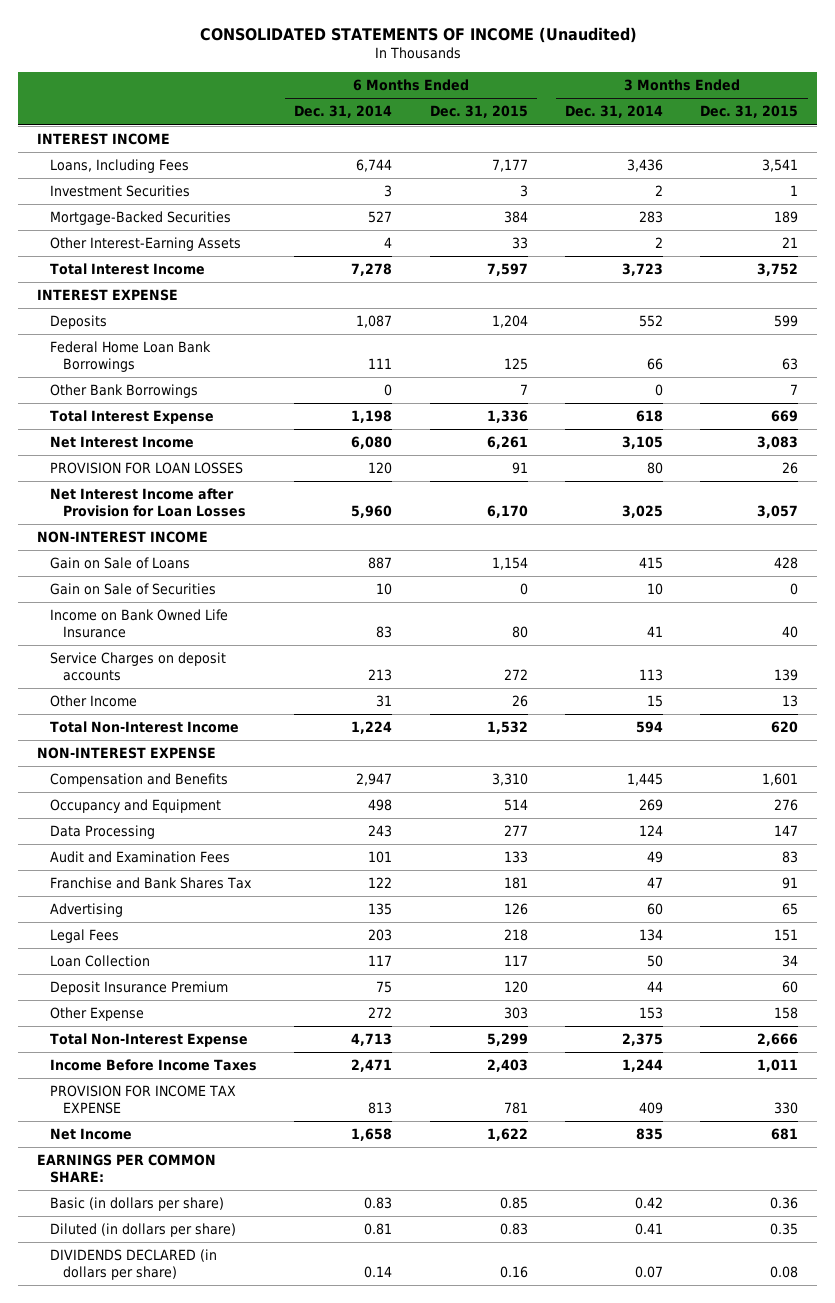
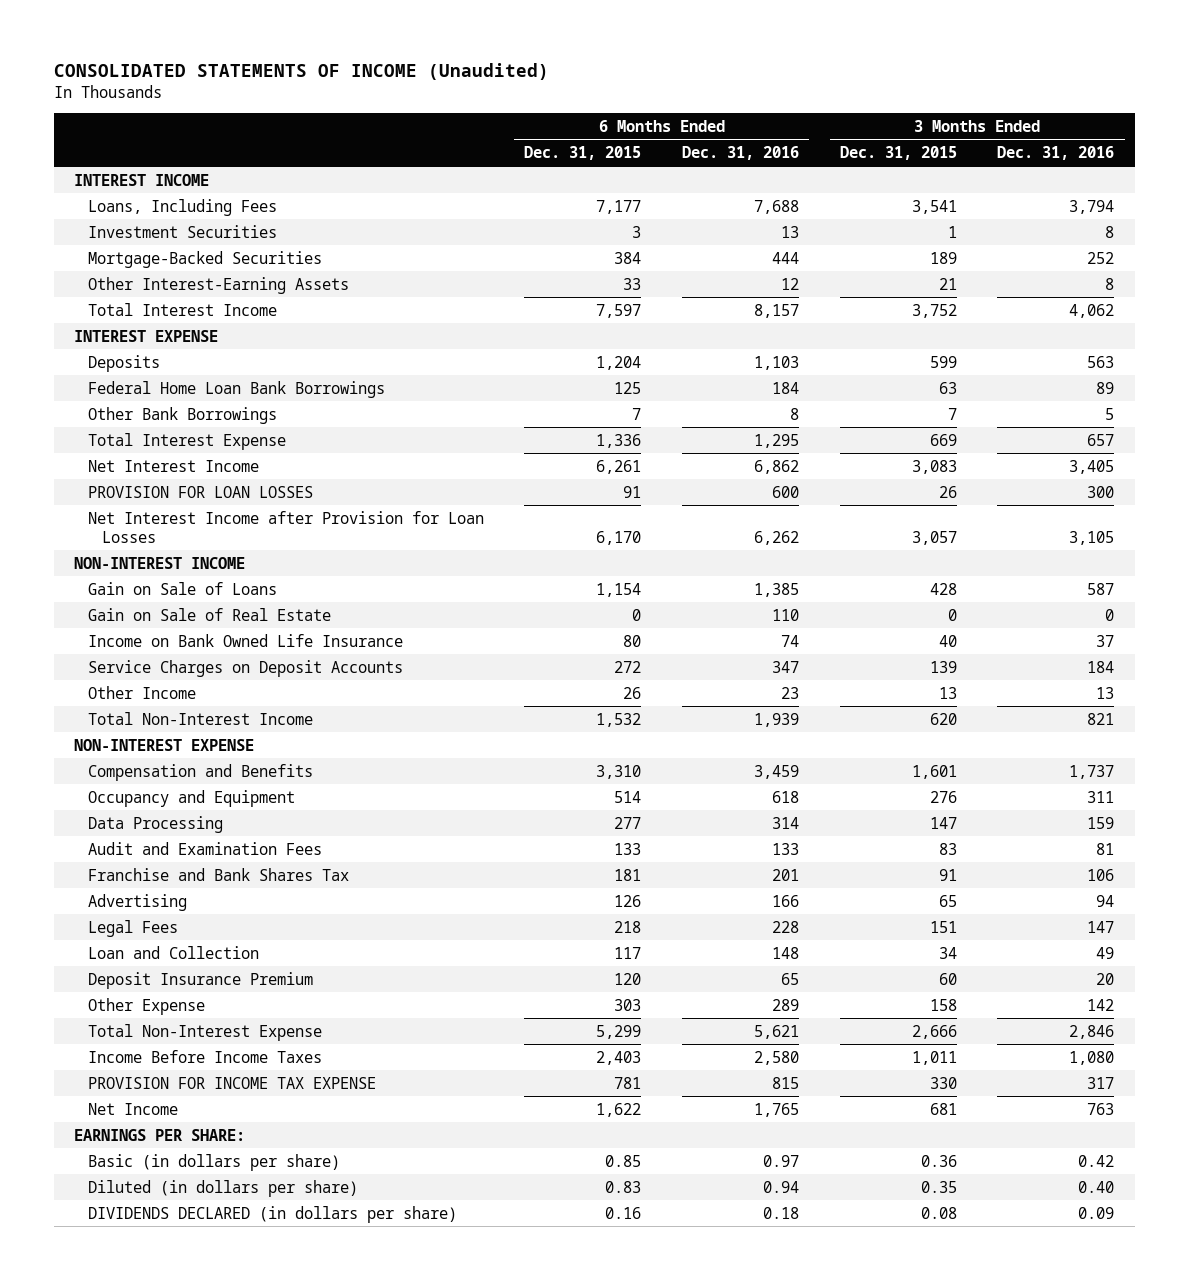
- | 6 Months Ended Dec. 31, 2014 | 6 Months Ended Dec. 31, 2015 | 3 Months Ended Dec. 31, 2014 | 3 Months Ended Dec. 31, 2015
+ | 6 Months Ended Dec. 31, 2015 | 6 Months Ended Dec. 31, 2016 | 3 Months Ended Dec. 31, 2015 | 3 Months Ended Dec. 31, 2016
- Gain on Sale of Securities | 10 | 0 | 10 | 0
+ Gain on Sale of Real Estate | 0 | 110 | 0 | 0
- Service Charges on deposit accounts | 213 | 272 | 113 | 139
+ Service Charges on Deposit Accounts | 272 | 347 | 139 | 184
- Loan Collection | 117 | 117 | 50 | 34
+ Loan and Collection | 117 | 148 | 34 | 49
- EARNINGS PER COMMON SHARE:
+ EARNINGS PER SHARE:

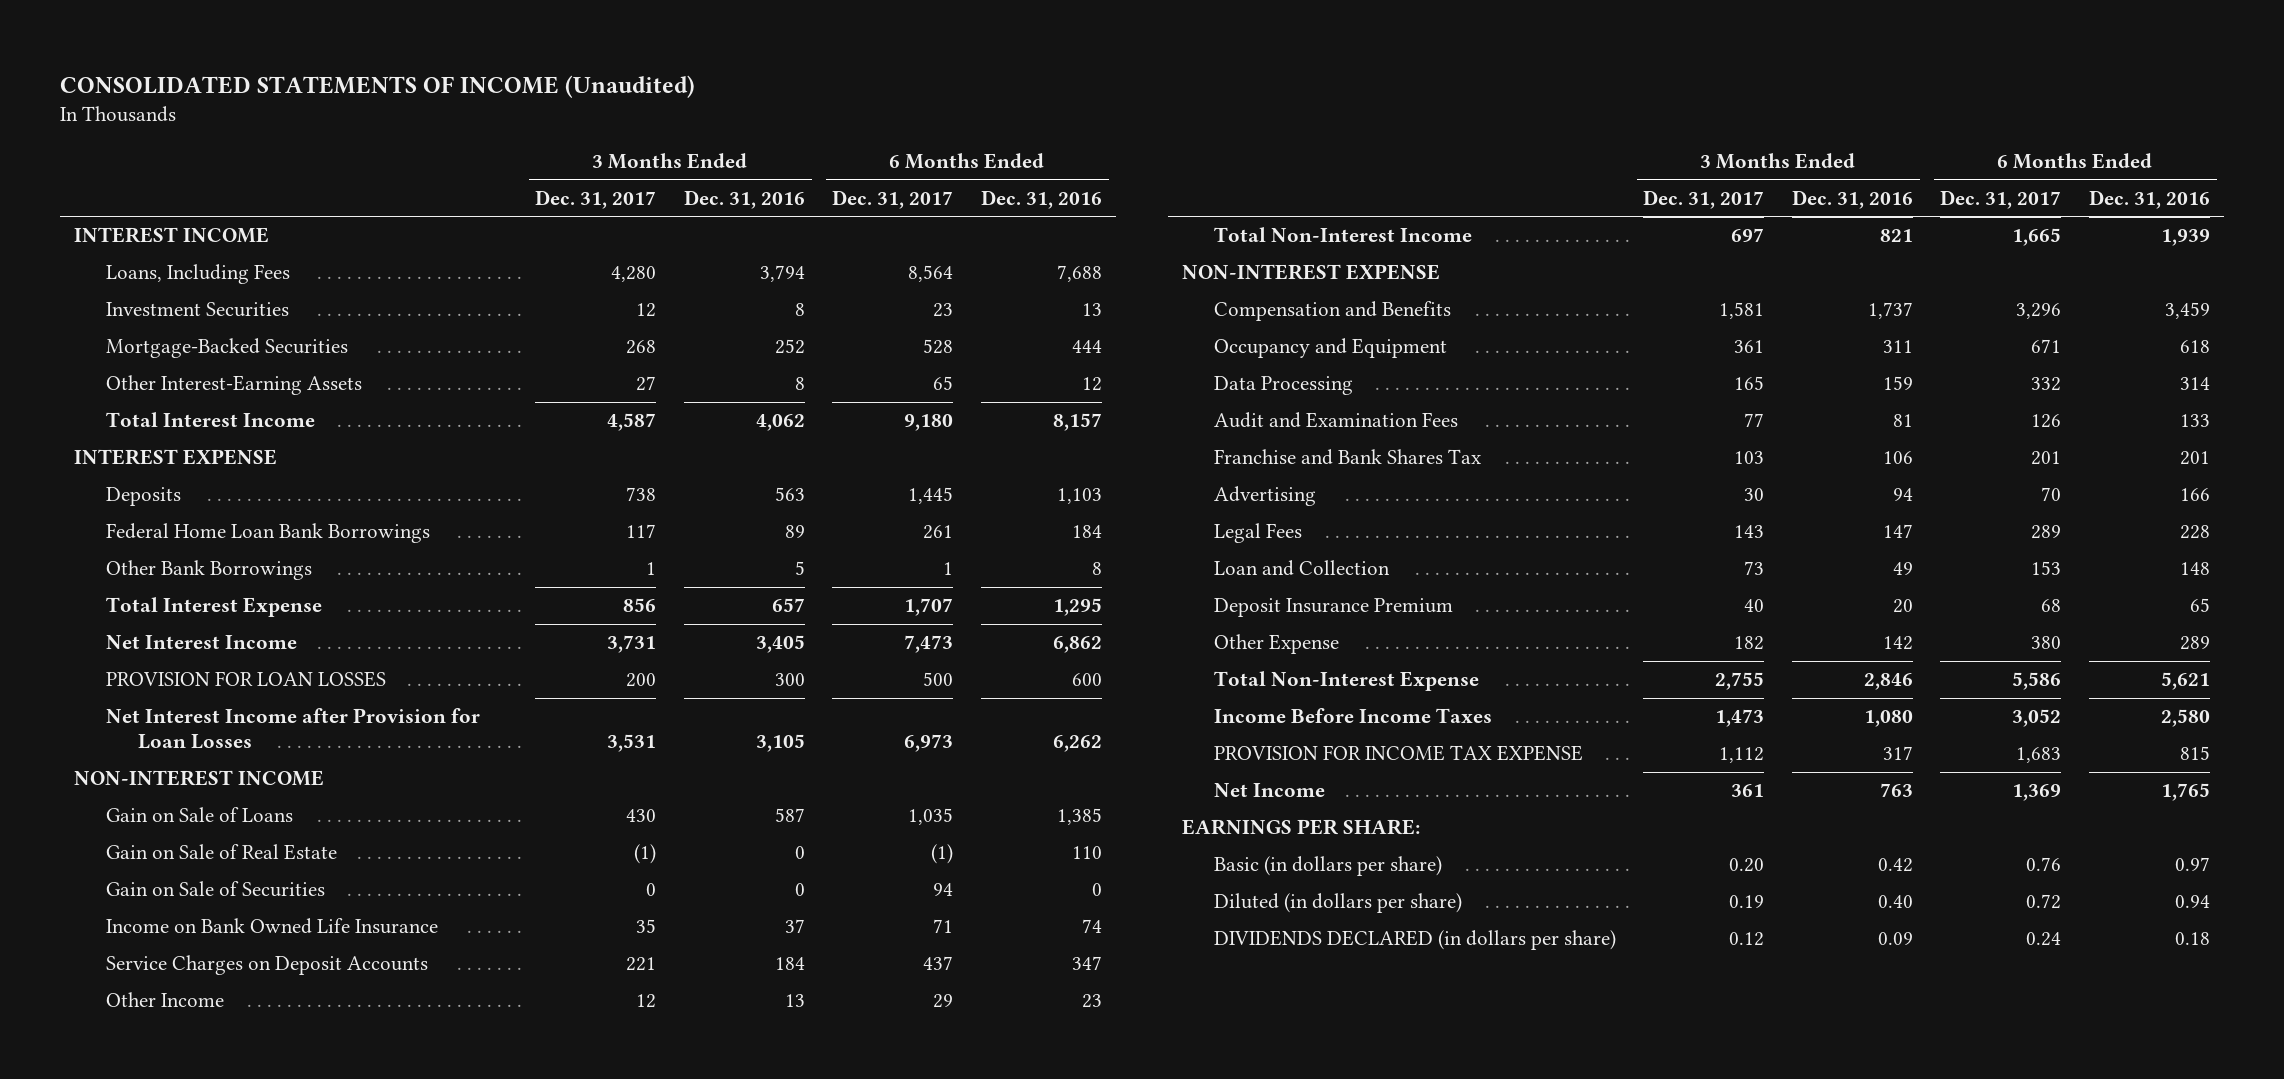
- | 6 Months Ended Dec. 31, 2015 | 6 Months Ended Dec. 31, 2016 | 3 Months Ended Dec. 31, 2015 | 3 Months Ended Dec. 31, 2016
+ | 3 Months Ended Dec. 31, 2017 | 3 Months Ended Dec. 31, 2016 | 6 Months Ended Dec. 31, 2017 | 6 Months Ended Dec. 31, 2016
+ Gain on Sale of Securities | 0 | 0 | 94 | 0

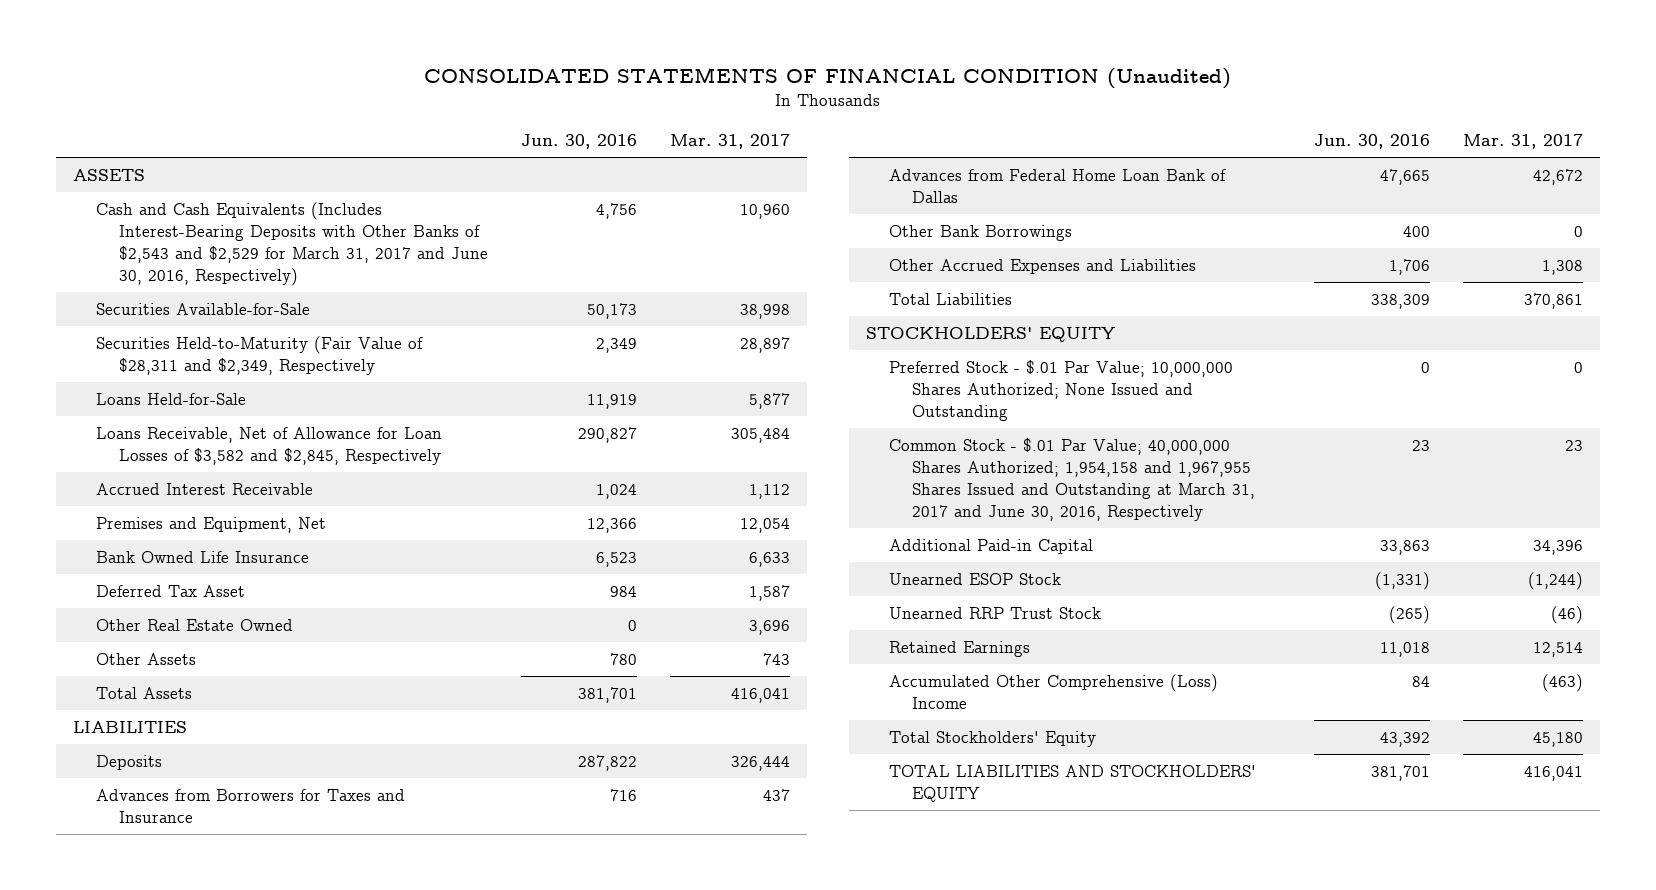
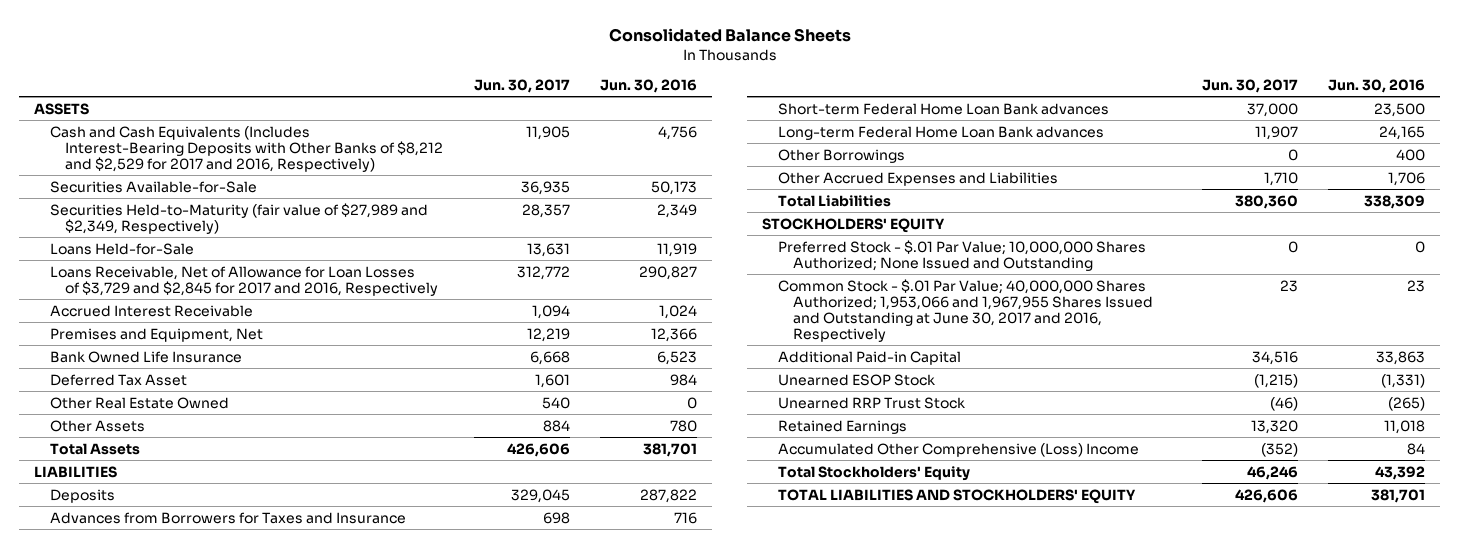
- CONSOLIDATED STATEMENTS OF FINANCIAL CONDITION (Unaudited)
+ Consolidated Balance Sheets
- | Jun. 30, 2016 | Mar. 31, 2017
+ | Jun. 30, 2017 | Jun. 30, 2016
- Cash and Cash Equivalents (Includes Interest-Bearing Deposits with Other Banks of $2,543 and $2,529 for March 31, 2017 and June 30, 2016, Respectively) | 4,756 | 10,960
+ Cash and Cash Equivalents (Includes Interest-Bearing Deposits with Other Banks of $8,212 and $2,529 for 2017 and 2016, Respectively) | 11,905 | 4,756
- Securities Held-to-Maturity (Fair Value of $28,311 and $2,349, Respectively | 2,349 | 28,897
+ Securities Held-to-Maturity (fair value of $27,989 and $2,349, Respectively) | 28,357 | 2,349
- Loans Receivable, Net of Allowance for Loan Losses of $3,582 and $2,845, Respectively | 290,827 | 305,484
+ Loans Receivable, Net of Allowance for Loan Losses of $3,729 and $2,845 for 2017 and 2016, Respectively | 312,772 | 290,827
- Advances from Federal Home Loan Bank of Dallas | 47,665 | 42,672
- Other Bank Borrowings | 400 | 0
+ Short-term Federal Home Loan Bank advances | 37,000 | 23,500
+ Long-term Federal Home Loan Bank advances | 11,907 | 24,165
+ Other Borrowings | 0 | 400
- Common Stock - $.01 Par Value; 40,000,000 Shares Authorized; 1,954,158 and 1,967,955 Shares Issued and Outstanding at March 31, 2017 and June 30, 2016, Respectively | 23 | 23
+ Common Stock - $.01 Par Value; 40,000,000 Shares Authorized; 1,953,066 and 1,967,955 Shares Issued and Outstanding at June 30, 2017 and 2016, Respectively | 23 | 23

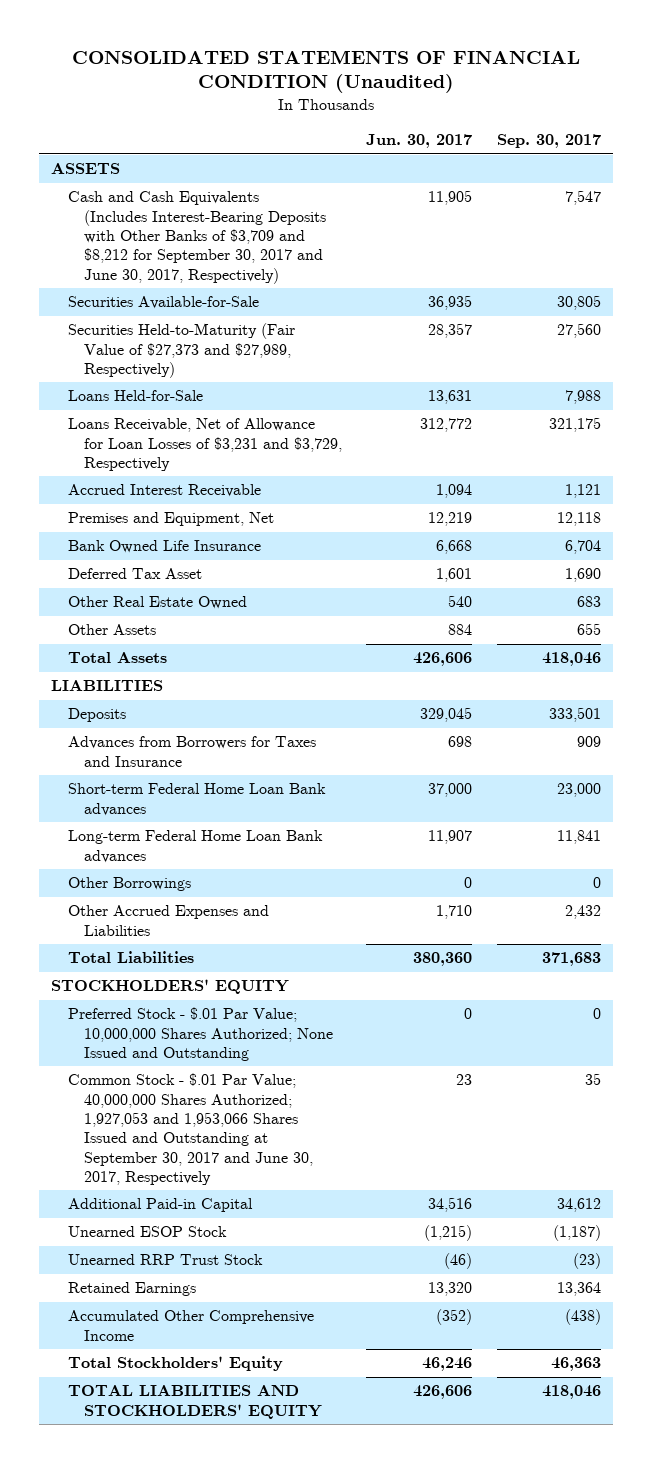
- Consolidated Balance Sheets
+ CONSOLIDATED STATEMENTS OF FINANCIAL CONDITION (Unaudited)
- | Jun. 30, 2017 | Jun. 30, 2016
+ | Jun. 30, 2017 | Sep. 30, 2017
- Cash and Cash Equivalents (Includes Interest-Bearing Deposits with Other Banks of $8,212 and $2,529 for 2017 and 2016, Respectively) | 11,905 | 4,756
+ Cash and Cash Equivalents (Includes Interest-Bearing Deposits with Other Banks of $3,709 and $8,212 for September 30, 2017 and June 30, 2017, Respectively) | 11,905 | 7,547
- Securities Held-to-Maturity (fair value of $27,989 and $2,349, Respectively) | 28,357 | 2,349
+ Securities Held-to-Maturity (Fair Value of $27,373 and $27,989, Respectively) | 28,357 | 27,560
- Loans Receivable, Net of Allowance for Loan Losses of $3,729 and $2,845 for 2017 and 2016, Respectively | 312,772 | 290,827
+ Loans Receivable, Net of Allowance for Loan Losses of $3,231 and $3,729, Respectively | 312,772 | 321,175
- Common Stock - $.01 Par Value; 40,000,000 Shares Authorized; 1,953,066 and 1,967,955 Shares Issued and Outstanding at June 30, 2017 and 2016, Respectively | 23 | 23
+ Common Stock - $.01 Par Value; 40,000,000 Shares Authorized; 1,927,053 and 1,953,066 Shares Issued and Outstanding at September 30, 2017 and June 30, 2017, Respectively | 23 | 35
- Accumulated Other Comprehensive (Loss) Income | (352) | 84
+ Accumulated Other Comprehensive Income | (352) | (438)

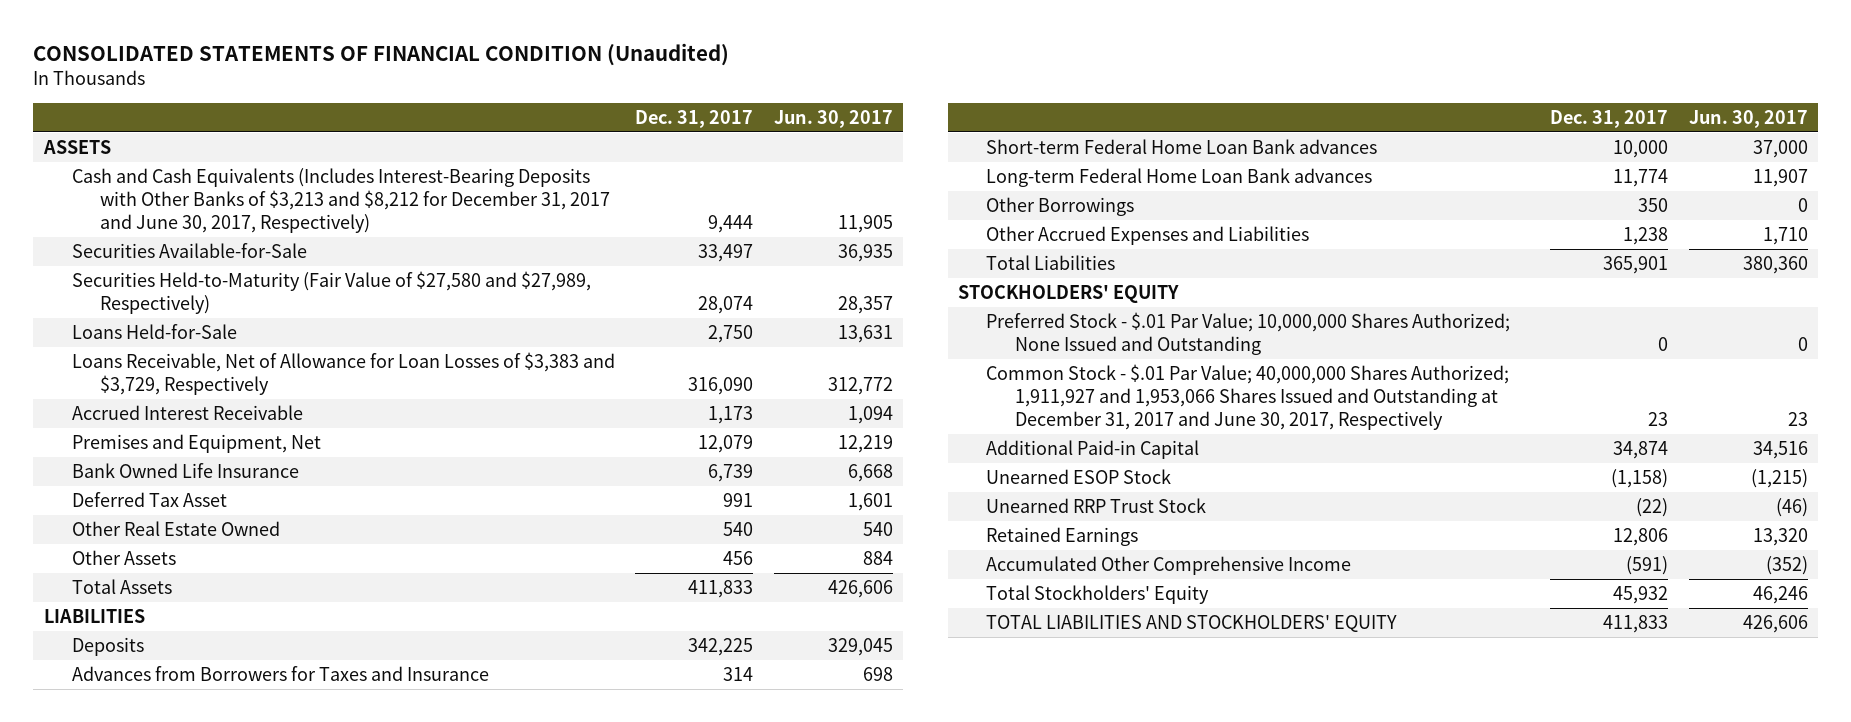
- | Jun. 30, 2017 | Sep. 30, 2017
+ | Dec. 31, 2017 | Jun. 30, 2017
- Cash and Cash Equivalents (Includes Interest-Bearing Deposits with Other Banks of $3,709 and $8,212 for September 30, 2017 and June 30, 2017, Respectively) | 11,905 | 7,547
+ Cash and Cash Equivalents (Includes Interest-Bearing Deposits with Other Banks of $3,213 and $8,212 for December 31, 2017 and June 30, 2017, Respectively) | 9,444 | 11,905
- Securities Held-to-Maturity (Fair Value of $27,373 and $27,989, Respectively) | 28,357 | 27,560
+ Securities Held-to-Maturity (Fair Value of $27,580 and $27,989, Respectively) | 28,074 | 28,357
- Loans Receivable, Net of Allowance for Loan Losses of $3,231 and $3,729, Respectively | 312,772 | 321,175
+ Loans Receivable, Net of Allowance for Loan Losses of $3,383 and $3,729, Respectively | 316,090 | 312,772
- Common Stock - $.01 Par Value; 40,000,000 Shares Authorized; 1,927,053 and 1,953,066 Shares Issued and Outstanding at September 30, 2017 and June 30, 2017, Respectively | 23 | 35
+ Common Stock - $.01 Par Value; 40,000,000 Shares Authorized; 1,911,927 and 1,953,066 Shares Issued and Outstanding at December 31, 2017 and June 30, 2017, Respectively | 23 | 23

